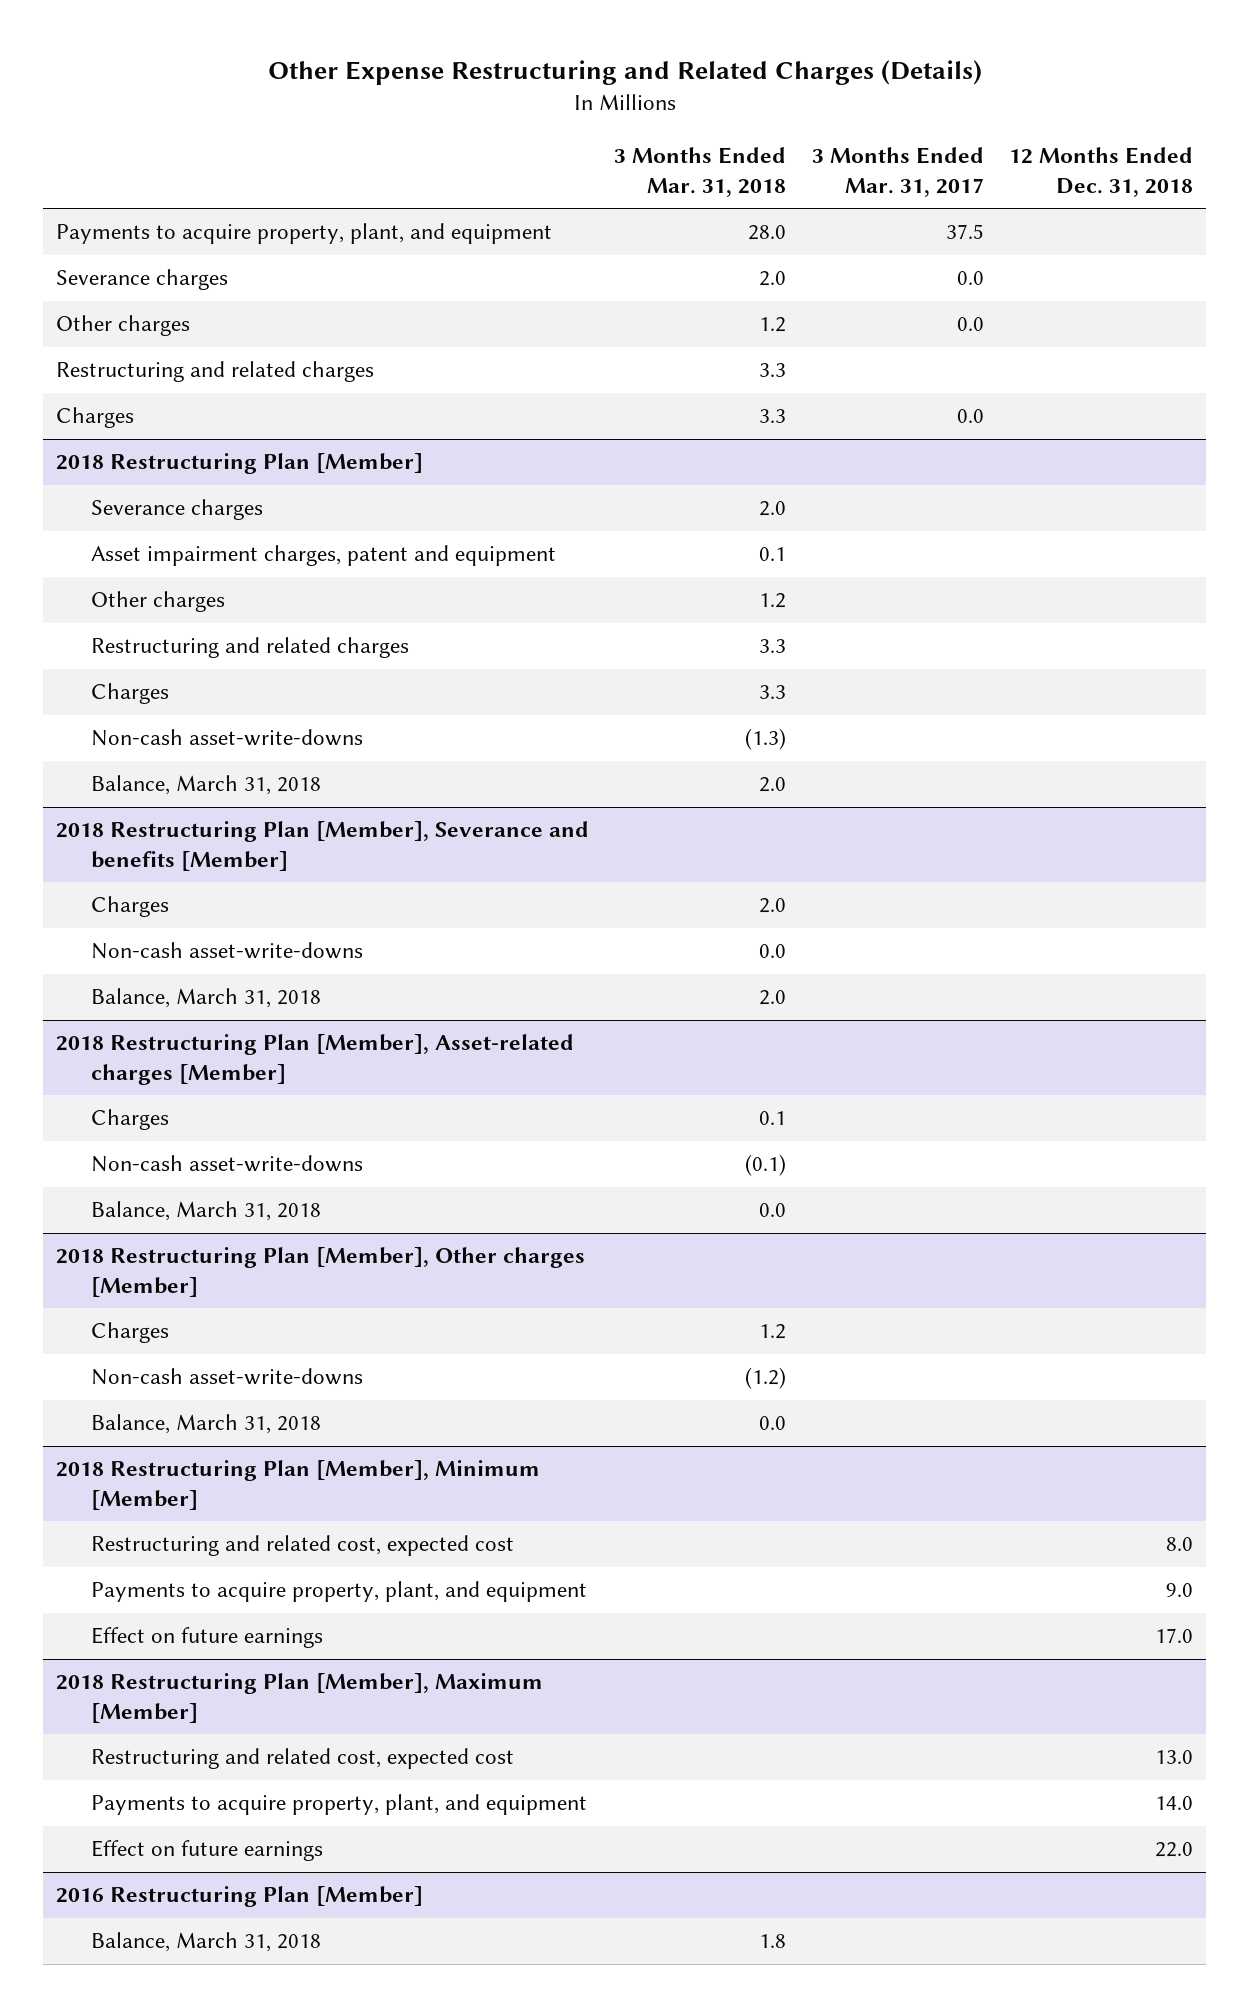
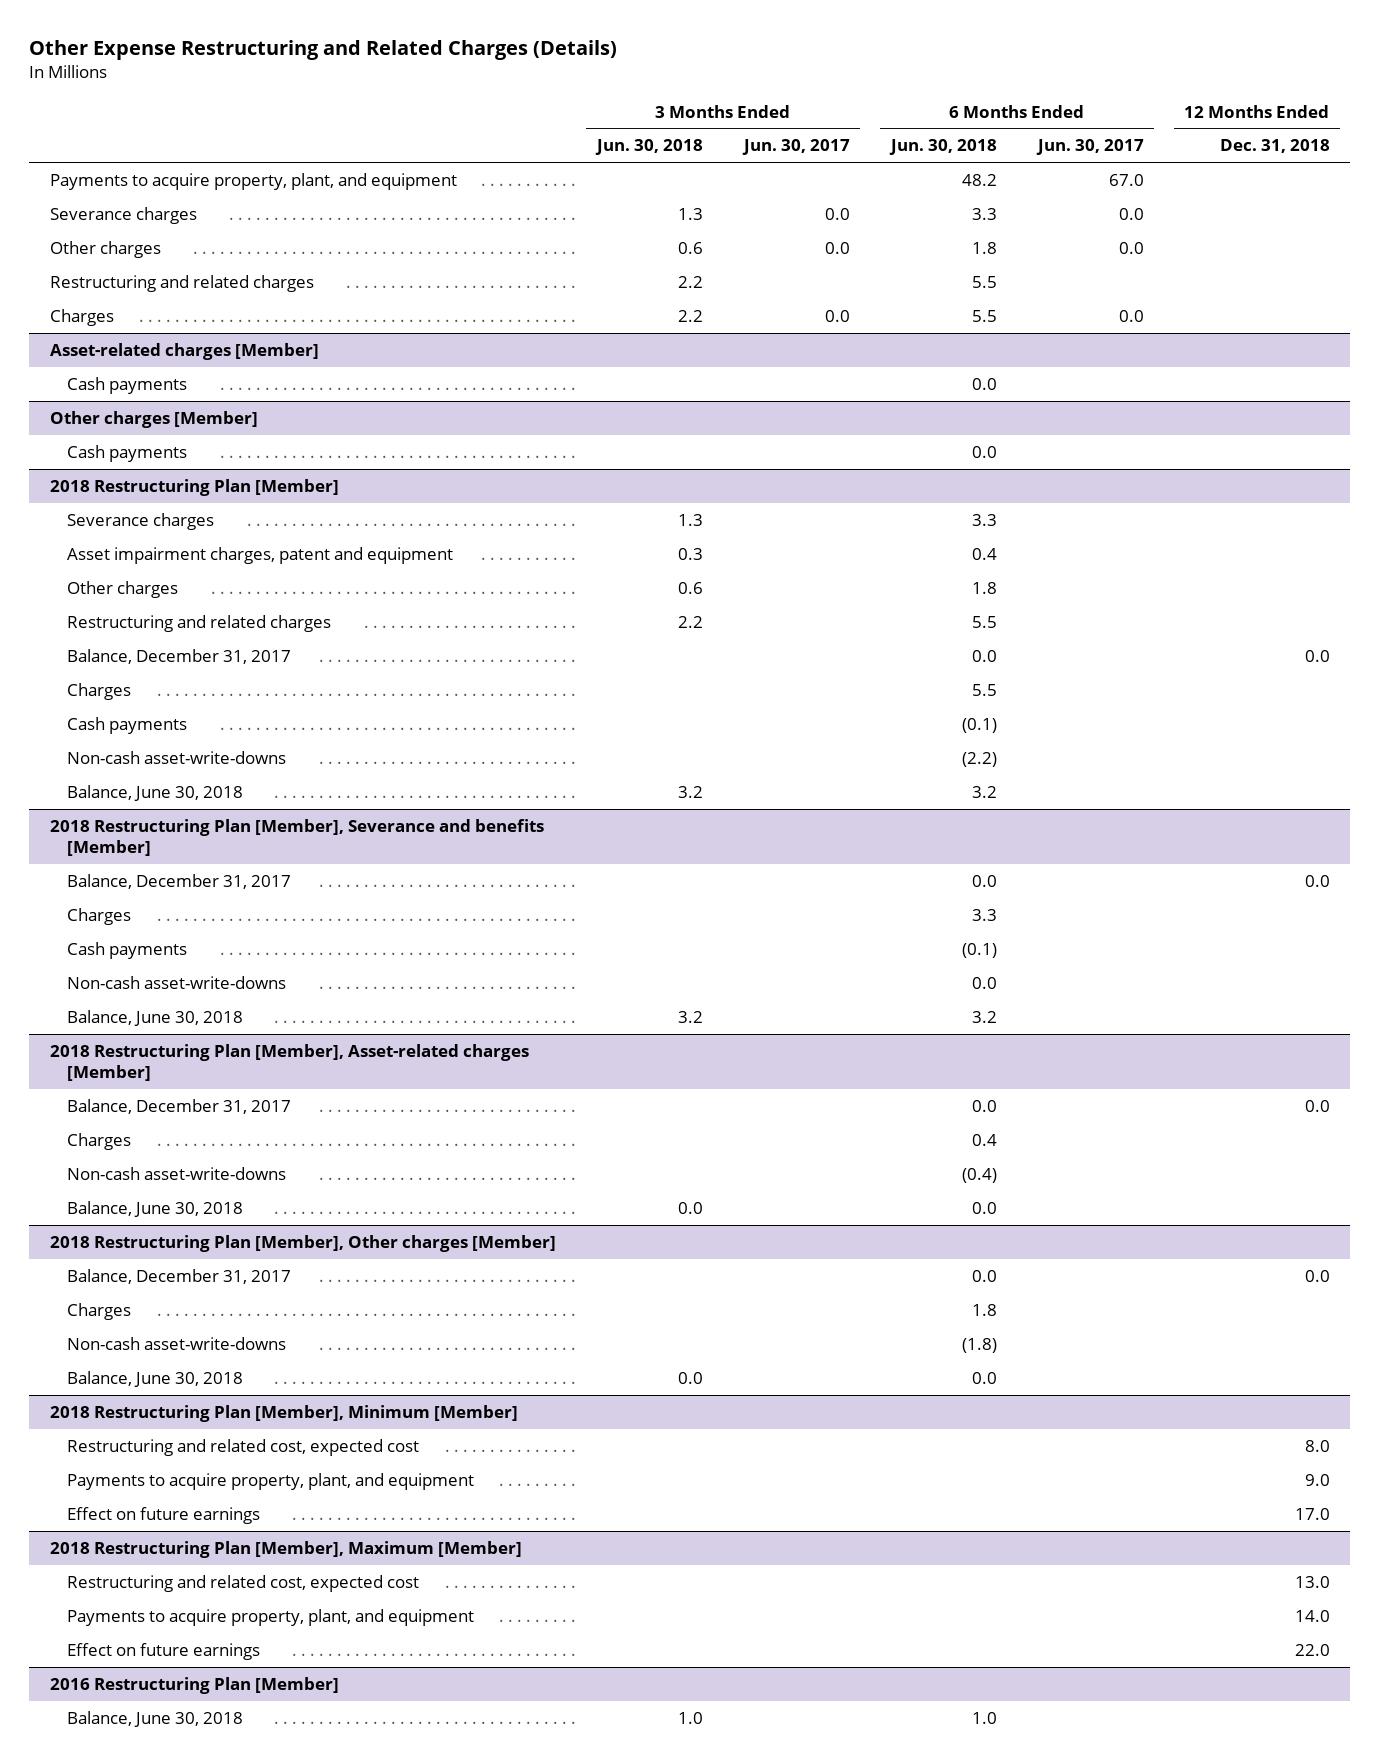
- | 3 Months Ended Mar. 31, 2018 | 3 Months Ended Mar. 31, 2017 | 12 Months Ended Dec. 31, 2018
+ | 3 Months Ended Jun. 30, 2018 | 3 Months Ended Jun. 30, 2017 | 6 Months Ended Jun. 30, 2018 | 6 Months Ended Jun. 30, 2017 | 12 Months Ended Dec. 31, 2018
+ Asset-related charges [Member]
+ Cash payments | | | 0.0 | |
+ Other charges [Member]
+ Cash payments | | | 0.0 | |
@ 2018 Restructuring Plan [Member]
+ Balance, December 31, 2017 | | | 0.0 | | 0.0
+ Cash payments | | | (0.1) | |
- Balance, March 31, 2018 | 2.0 | |
+ Balance, June 30, 2018 | 3.2 | | 3.2 | |
@ 2018 Restructuring Plan [Member], Severance and benefits [Member]
+ Balance, December 31, 2017 | | | 0.0 | | 0.0
+ Cash payments | | | (0.1) | |
- Balance, March 31, 2018 | 2.0 | |
+ Balance, June 30, 2018 | 3.2 | | 3.2 | |
@ 2018 Restructuring Plan [Member], Asset-related charges [Member]
+ Balance, December 31, 2017 | | | 0.0 | | 0.0
- Balance, March 31, 2018 | 0.0 | |
+ Balance, June 30, 2018 | 0.0 | | 0.0 | |
@ 2018 Restructuring Plan [Member], Other charges [Member]
+ Balance, December 31, 2017 | | | 0.0 | | 0.0
- Balance, March 31, 2018 | 0.0 | |
+ Balance, June 30, 2018 | 0.0 | | 0.0 | |
@ 2016 Restructuring Plan [Member]
- Balance, March 31, 2018 | 1.8 | |
+ Balance, June 30, 2018 | 1.0 | | 1.0 | |

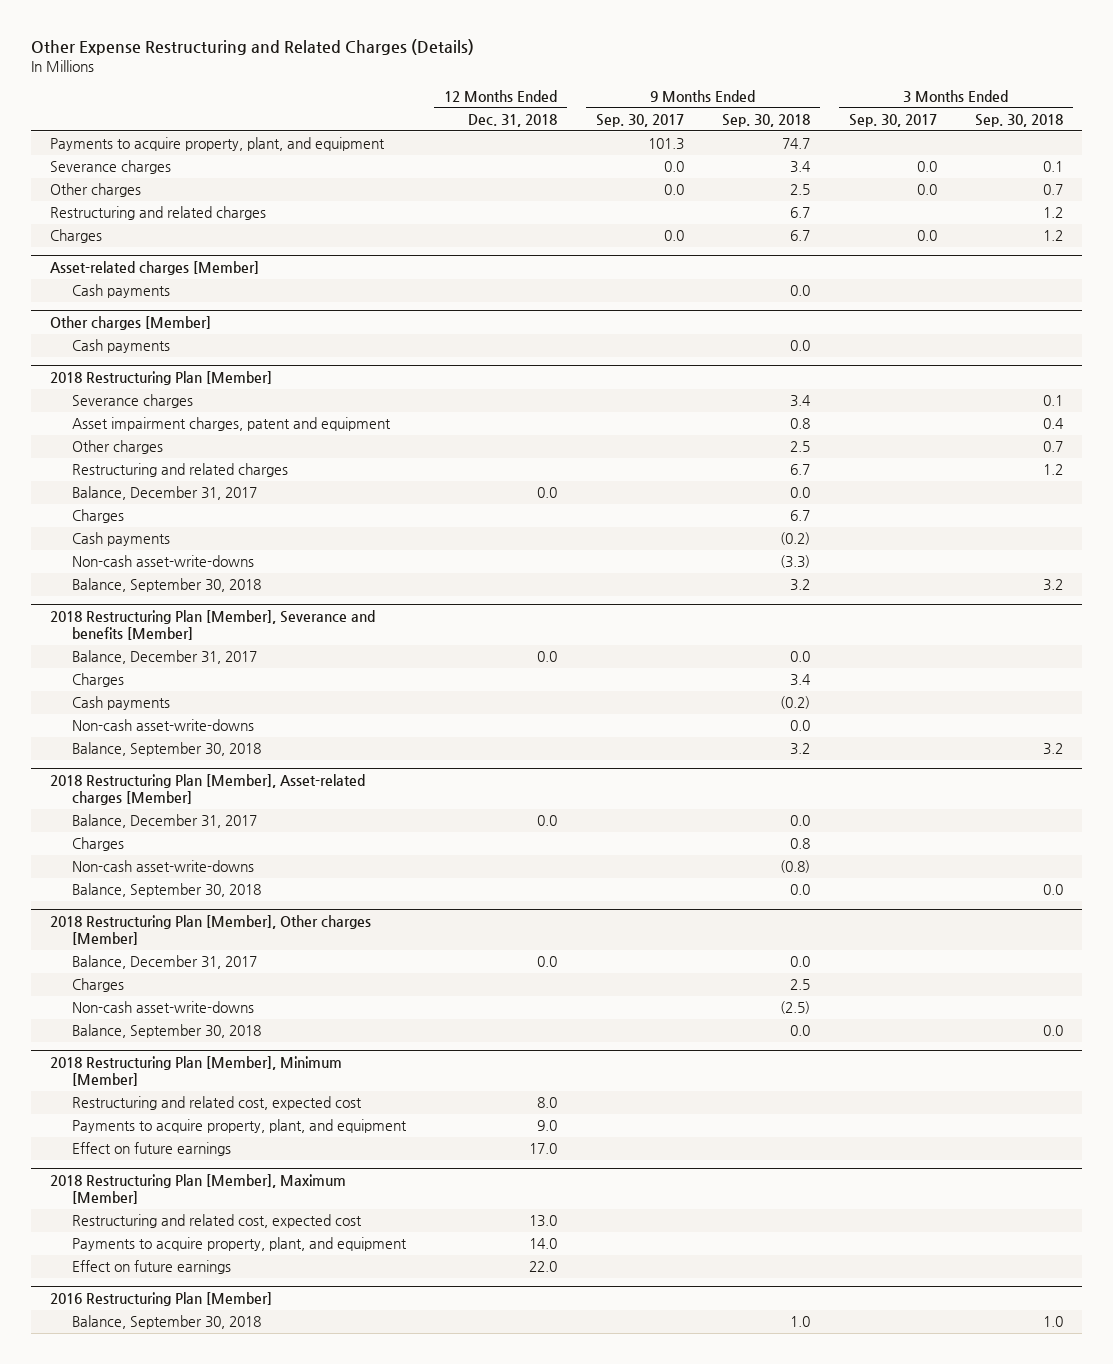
- | 3 Months Ended Jun. 30, 2018 | 3 Months Ended Jun. 30, 2017 | 6 Months Ended Jun. 30, 2018 | 6 Months Ended Jun. 30, 2017 | 12 Months Ended Dec. 31, 2018
+ | 12 Months Ended Dec. 31, 2018 | 9 Months Ended Sep. 30, 2017 | 9 Months Ended Sep. 30, 2018 | 3 Months Ended Sep. 30, 2017 | 3 Months Ended Sep. 30, 2018
@ 2018 Restructuring Plan [Member]
- Balance, June 30, 2018 | 3.2 | | 3.2 | |
+ Balance, September 30, 2018 | | | 3.2 | | 3.2
@ 2018 Restructuring Plan [Member], Severance and benefits [Member]
- Balance, June 30, 2018 | 3.2 | | 3.2 | |
+ Balance, September 30, 2018 | | | 3.2 | | 3.2
@ 2018 Restructuring Plan [Member], Asset-related charges [Member]
- Balance, June 30, 2018 | 0.0 | | 0.0 | |
+ Balance, September 30, 2018 | | | 0.0 | | 0.0
@ 2018 Restructuring Plan [Member], Other charges [Member]
- Balance, June 30, 2018 | 0.0 | | 0.0 | |
+ Balance, September 30, 2018 | | | 0.0 | | 0.0
@ 2016 Restructuring Plan [Member]
- Balance, June 30, 2018 | 1.0 | | 1.0 | |
+ Balance, September 30, 2018 | | | 1.0 | | 1.0

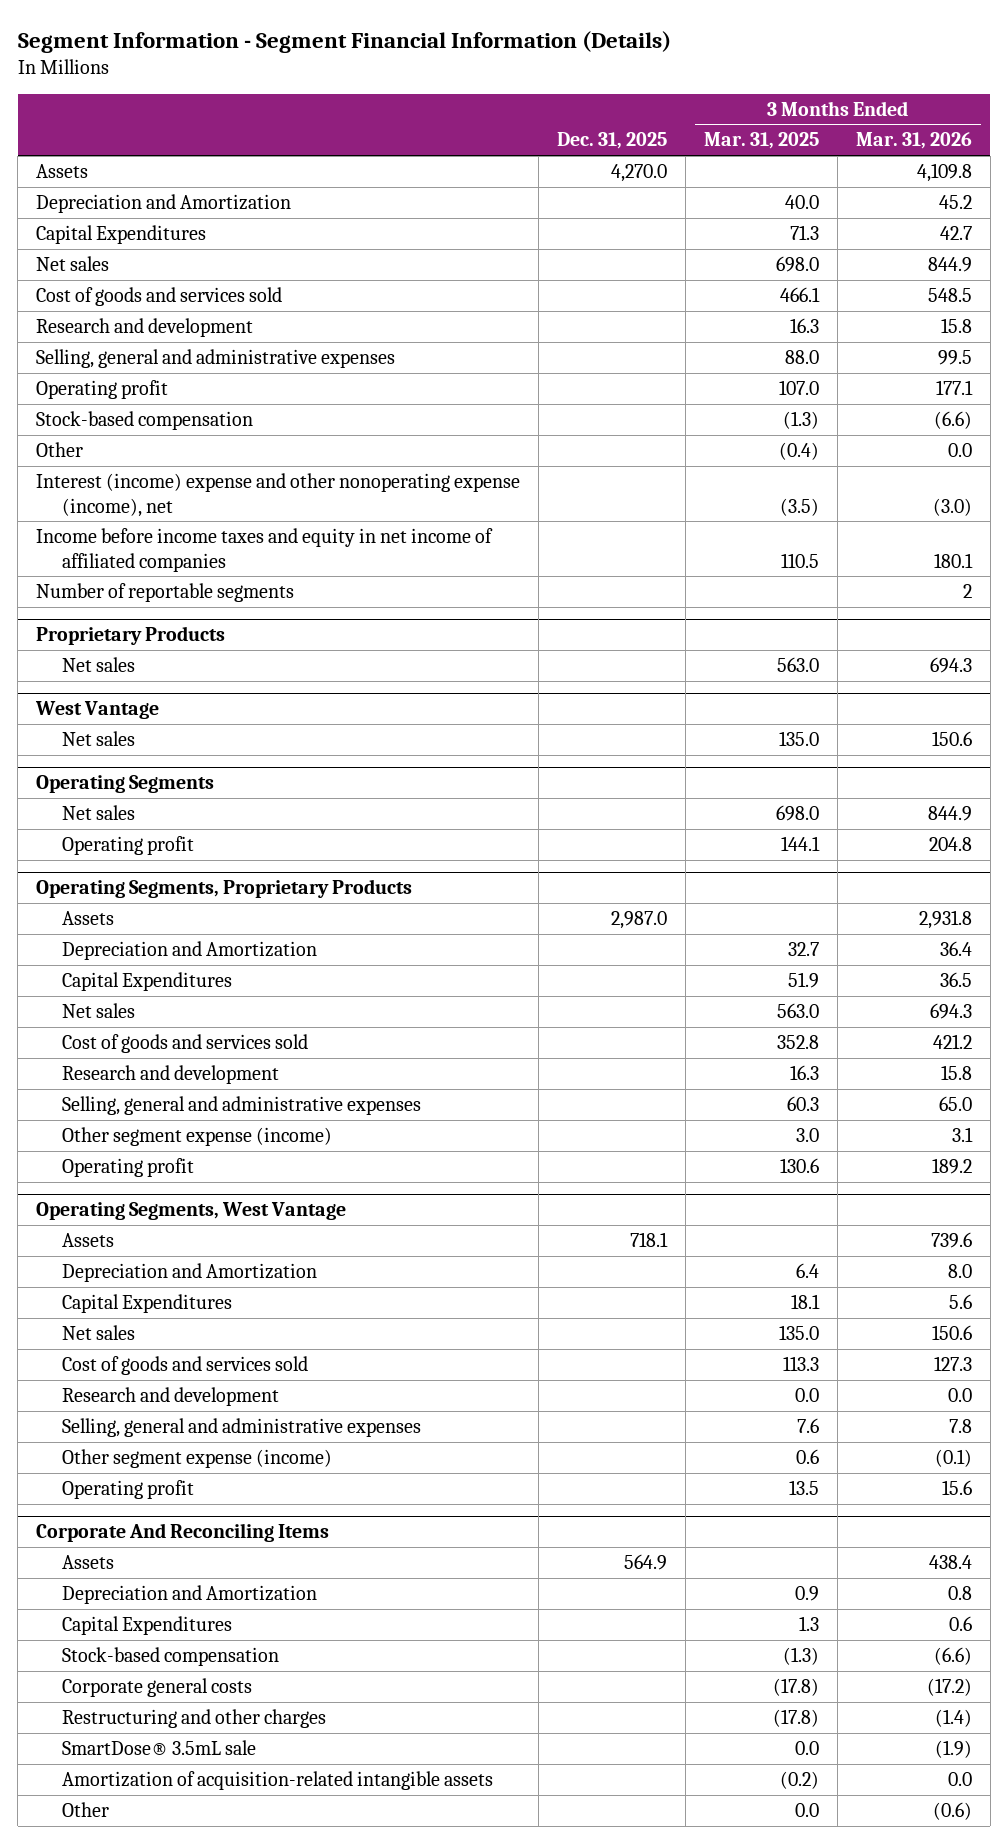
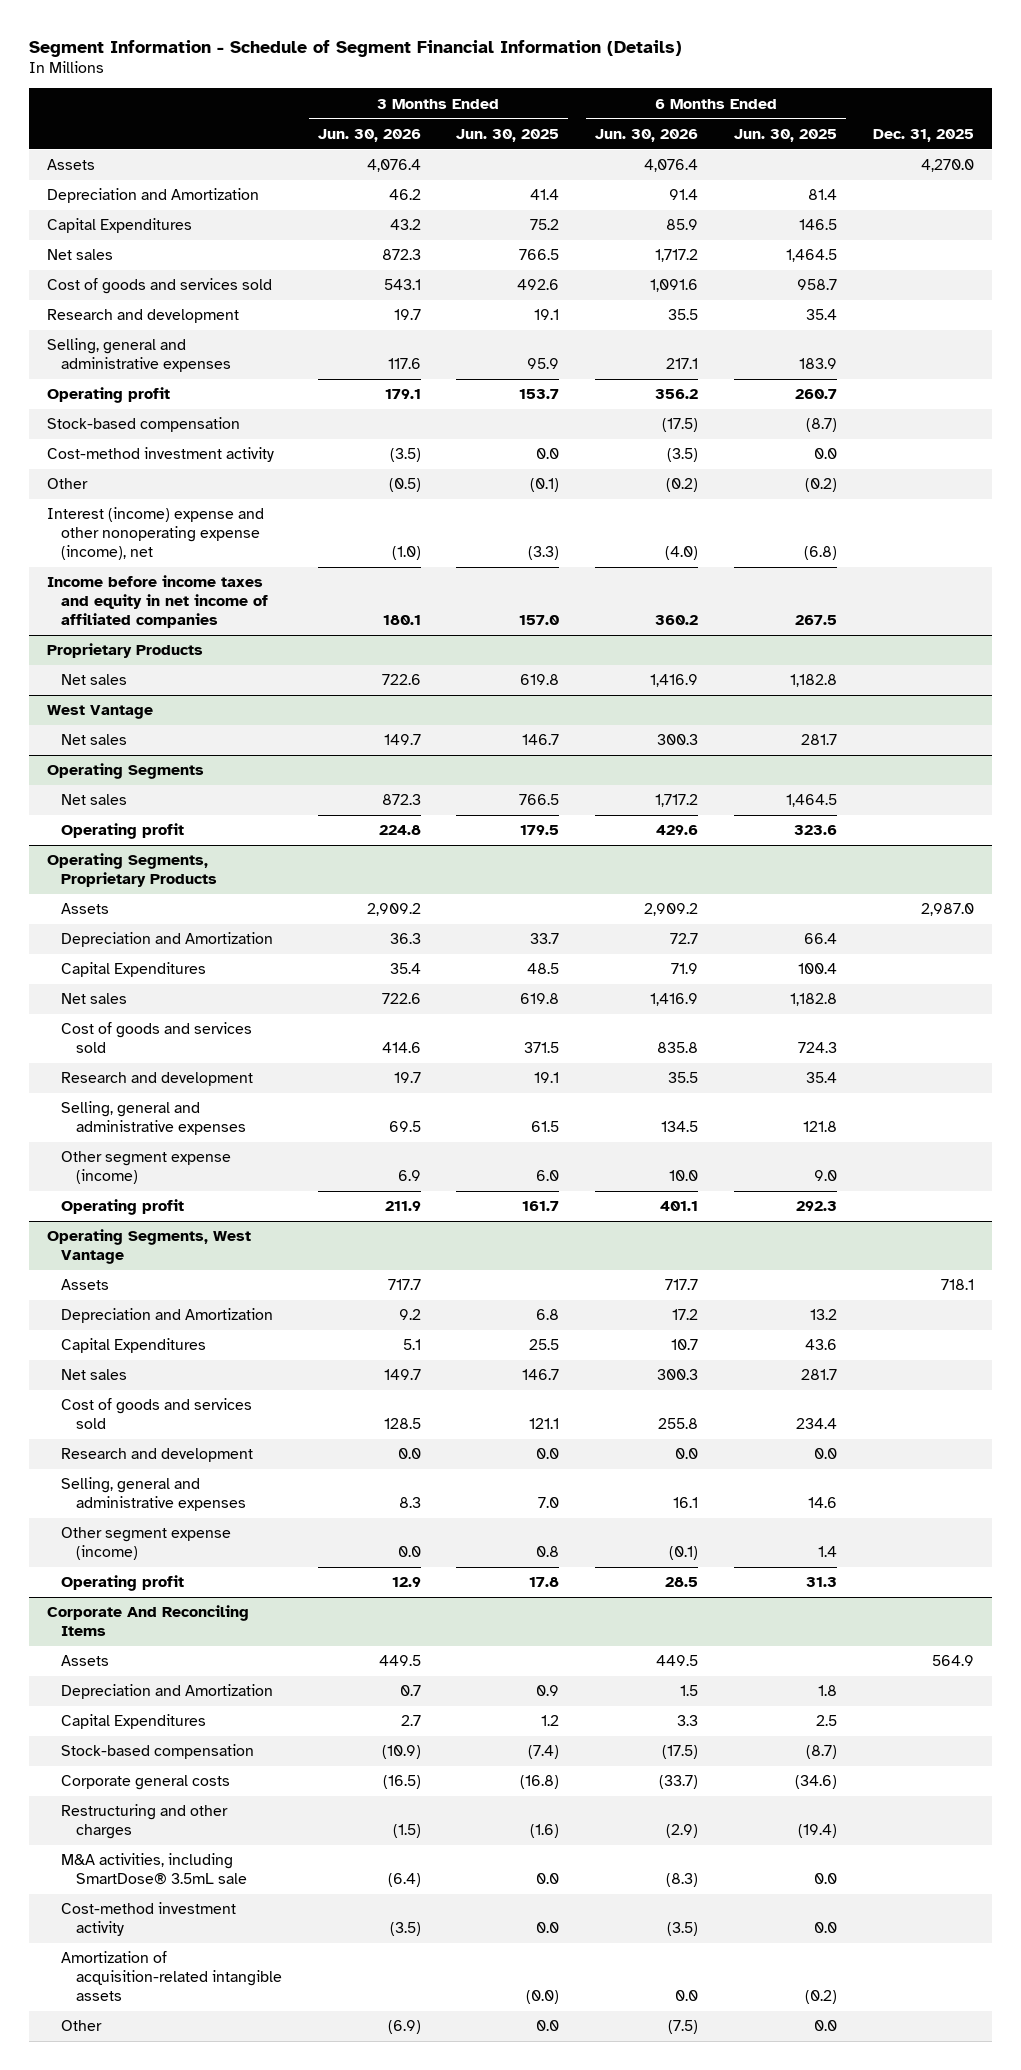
- Segment Information - Segment Financial Information (Details)
+ Segment Information - Schedule of Segment Financial Information (Details)
- | Dec. 31, 2025 | 3 Months Ended Mar. 31, 2025 | 3 Months Ended Mar. 31, 2026
+ | 3 Months Ended Jun. 30, 2026 | 3 Months Ended Jun. 30, 2025 | 6 Months Ended Jun. 30, 2026 | 6 Months Ended Jun. 30, 2025 | Dec. 31, 2025
+ Cost-method investment activity | (3.5) | 0.0 | (3.5) | 0.0 |
- Number of reportable segments | | | 2
@ Corporate And Reconciling Items
- SmartDose® 3.5mL sale | | 0.0 | (1.9)
+ M&A activities, including SmartDose® 3.5mL sale | (6.4) | 0.0 | (8.3) | 0.0 |
+ Cost-method investment activity | (3.5) | 0.0 | (3.5) | 0.0 |

